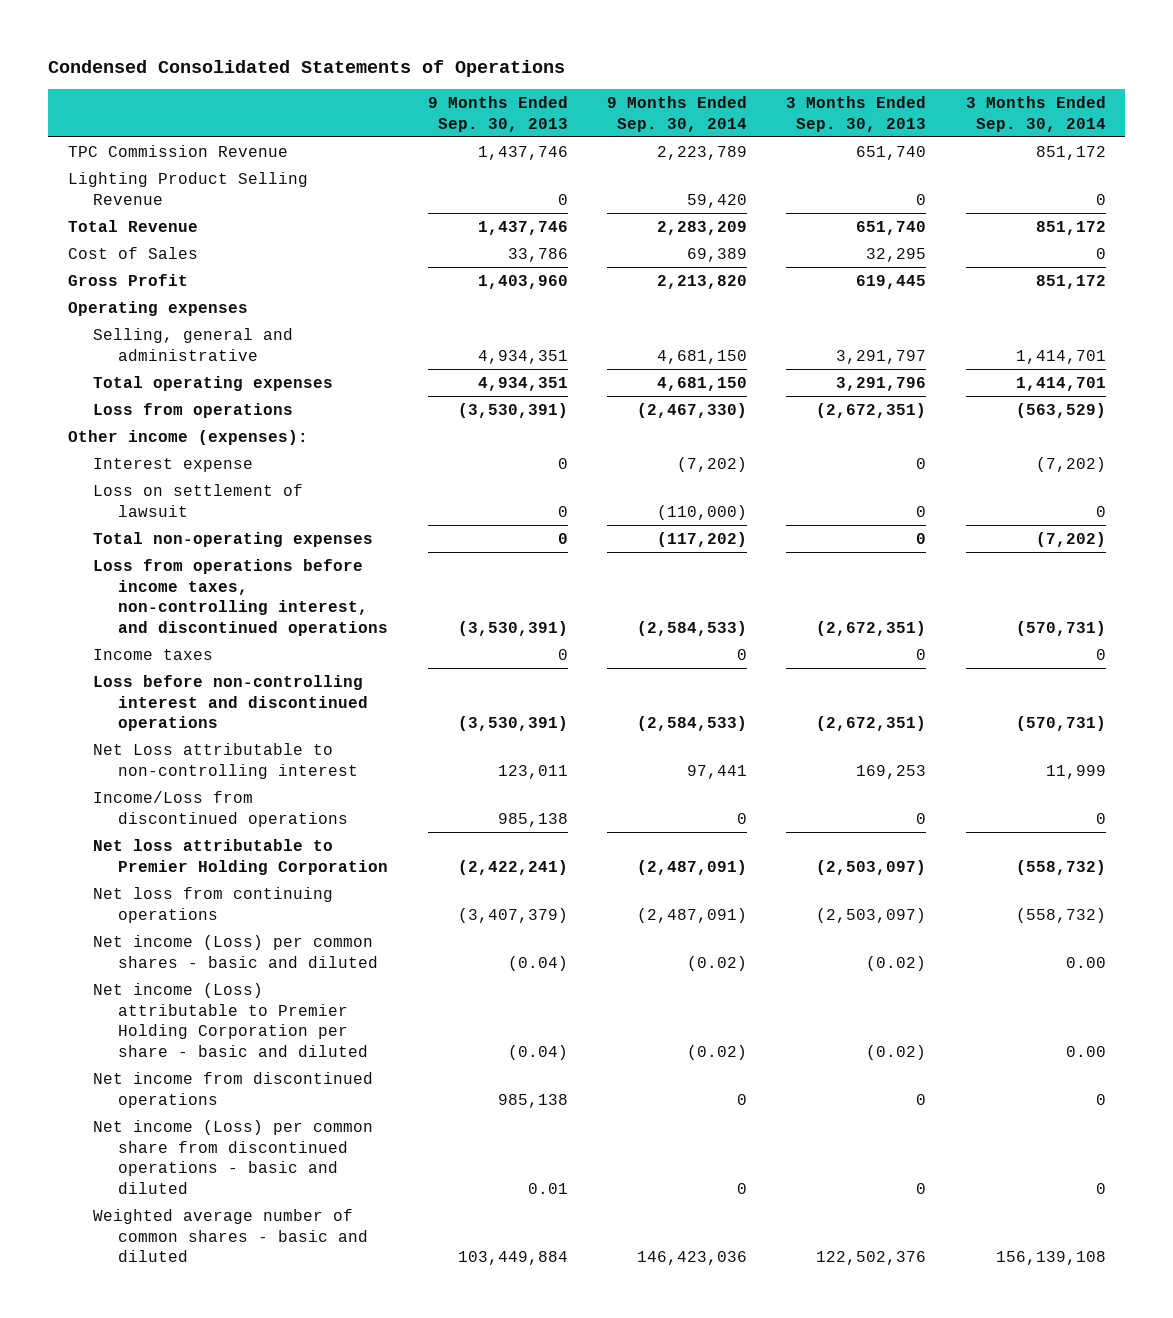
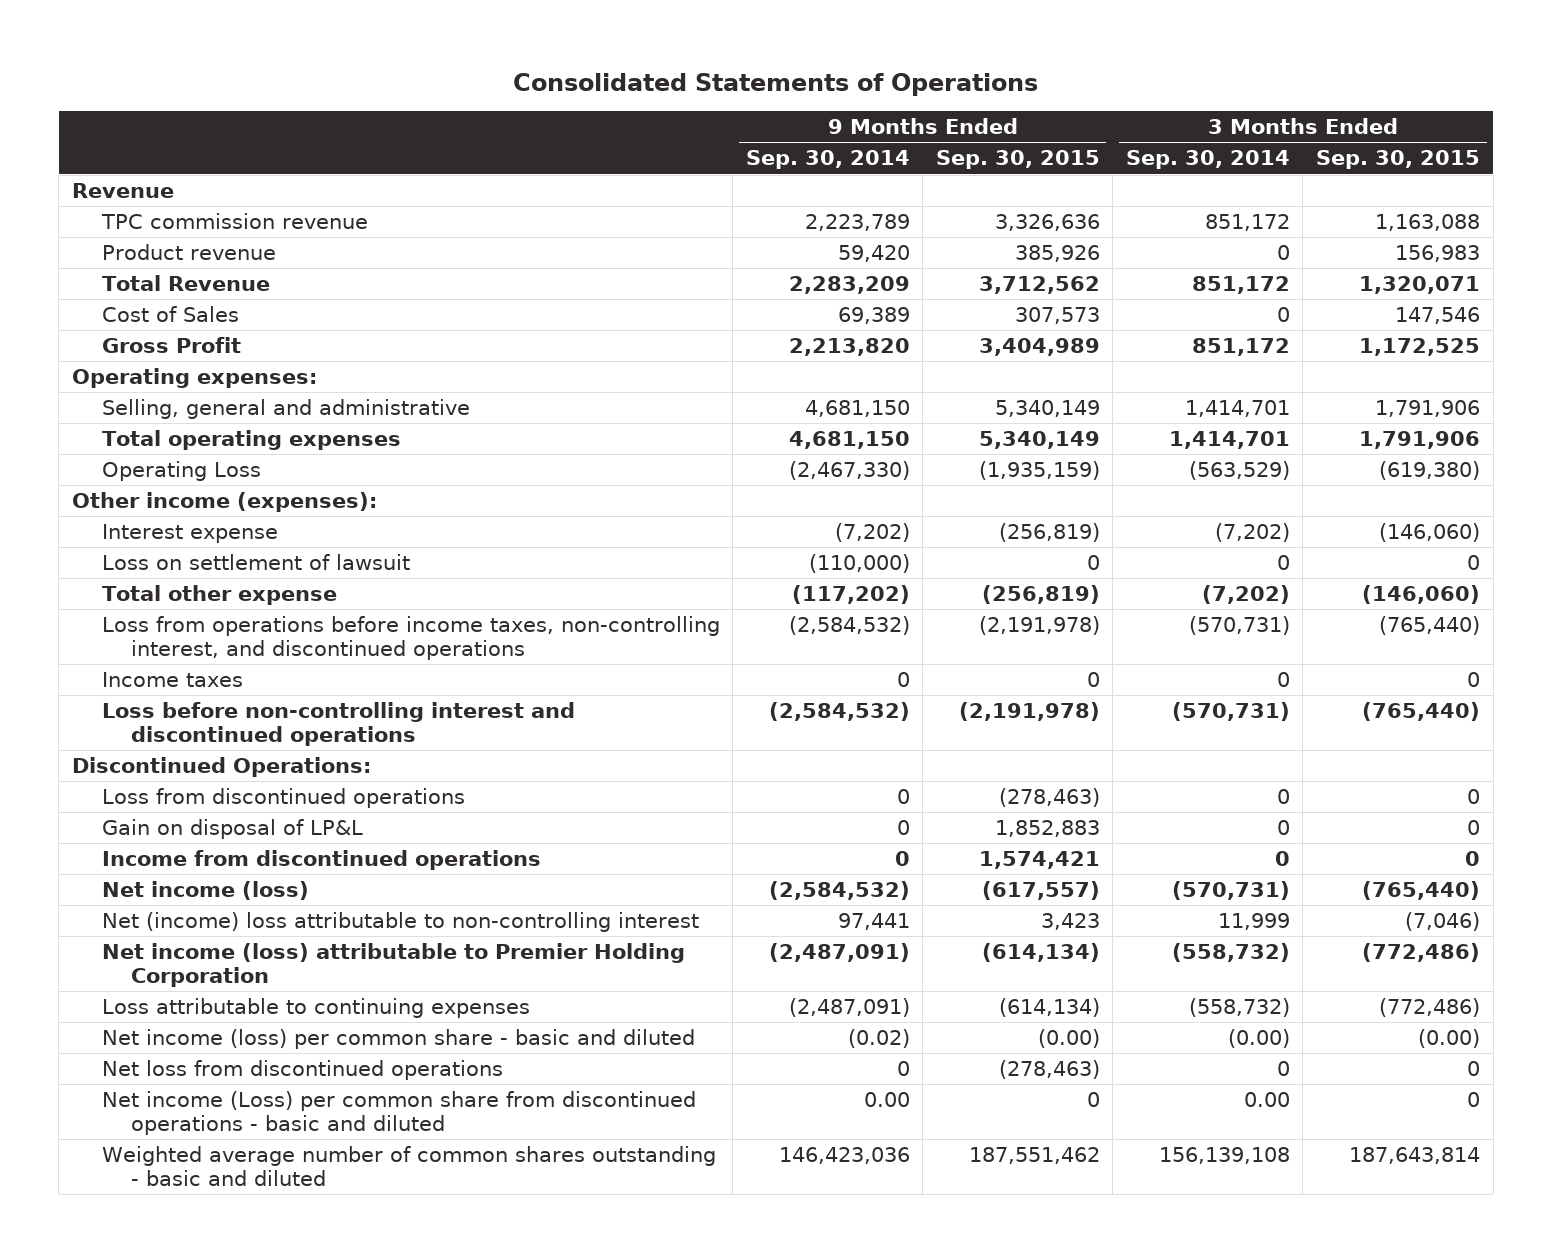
- Condensed Consolidated Statements of Operations
+ Consolidated Statements of Operations
- | 9 Months Ended Sep. 30, 2013 | 9 Months Ended Sep. 30, 2014 | 3 Months Ended Sep. 30, 2013 | 3 Months Ended Sep. 30, 2014
+ | 9 Months Ended Sep. 30, 2014 | 9 Months Ended Sep. 30, 2015 | 3 Months Ended Sep. 30, 2014 | 3 Months Ended Sep. 30, 2015
- TPC Commission Revenue | 1,437,746 | 2,223,789 | 651,740 | 851,172
- Lighting Product Selling Revenue | 0 | 59,420 | 0 | 0
+ Revenue
+ TPC commission revenue | 2,223,789 | 3,326,636 | 851,172 | 1,163,088
+ Product revenue | 59,420 | 385,926 | 0 | 156,983
- Operating expenses
+ Operating expenses:
- Loss from operations | (3,530,391) | (2,467,330) | (2,672,351) | (563,529)
+ Operating Loss | (2,467,330) | (1,935,159) | (563,529) | (619,380)
- Total non-operating expenses | 0 | (117,202) | 0 | (7,202)
- Loss from operations before income taxes, non-controlling interest, and discontinued operations | (3,530,391) | (2,584,533) | (2,672,351) | (570,731)
+ Total other expense | (117,202) | (256,819) | (7,202) | (146,060)
+ Loss from operations before income taxes, non-controlling interest, and discontinued operations | (2,584,532) | (2,191,978) | (570,731) | (765,440)
- Loss before non-controlling interest and discontinued operations | (3,530,391) | (2,584,533) | (2,672,351) | (570,731)
- Net Loss attributable to non-controlling interest | 123,011 | 97,441 | 169,253 | 11,999
- Income/Loss from discontinued operations | 985,138 | 0 | 0 | 0
- Net loss attributable to Premier Holding Corporation | (2,422,241) | (2,487,091) | (2,503,097) | (558,732)
- Net loss from continuing operations | (3,407,379) | (2,487,091) | (2,503,097) | (558,732)
- Net income (Loss) per common shares - basic and diluted | (0.04) | (0.02) | (0.02) | 0.00
- Net income (Loss) attributable to Premier Holding Corporation per share - basic and diluted | (0.04) | (0.02) | (0.02) | 0.00
- Net income from discontinued operations | 985,138 | 0 | 0 | 0
- Net income (Loss) per common share from discontinued operations - basic and diluted | 0.01 | 0 | 0 | 0
- Weighted average number of common shares - basic and diluted | 103,449,884 | 146,423,036 | 122,502,376 | 156,139,108
+ Loss before non-controlling interest and discontinued operations | (2,584,532) | (2,191,978) | (570,731) | (765,440)
+ Discontinued Operations:
+ Loss from discontinued operations | 0 | (278,463) | 0 | 0
+ Gain on disposal of LP&L | 0 | 1,852,883 | 0 | 0
+ Income from discontinued operations | 0 | 1,574,421 | 0 | 0
+ Net income (loss) | (2,584,532) | (617,557) | (570,731) | (765,440)
+ Net (income) loss attributable to non-controlling interest | 97,441 | 3,423 | 11,999 | (7,046)
+ Net income (loss) attributable to Premier Holding Corporation | (2,487,091) | (614,134) | (558,732) | (772,486)
+ Loss attributable to continuing expenses | (2,487,091) | (614,134) | (558,732) | (772,486)
+ Net income (loss) per common share - basic and diluted | (0.02) | (0.00) | (0.00) | (0.00)
+ Net loss from discontinued operations | 0 | (278,463) | 0 | 0
+ Net income (Loss) per common share from discontinued operations - basic and diluted | 0.00 | 0 | 0.00 | 0
+ Weighted average number of common shares outstanding - basic and diluted | 146,423,036 | 187,551,462 | 156,139,108 | 187,643,814

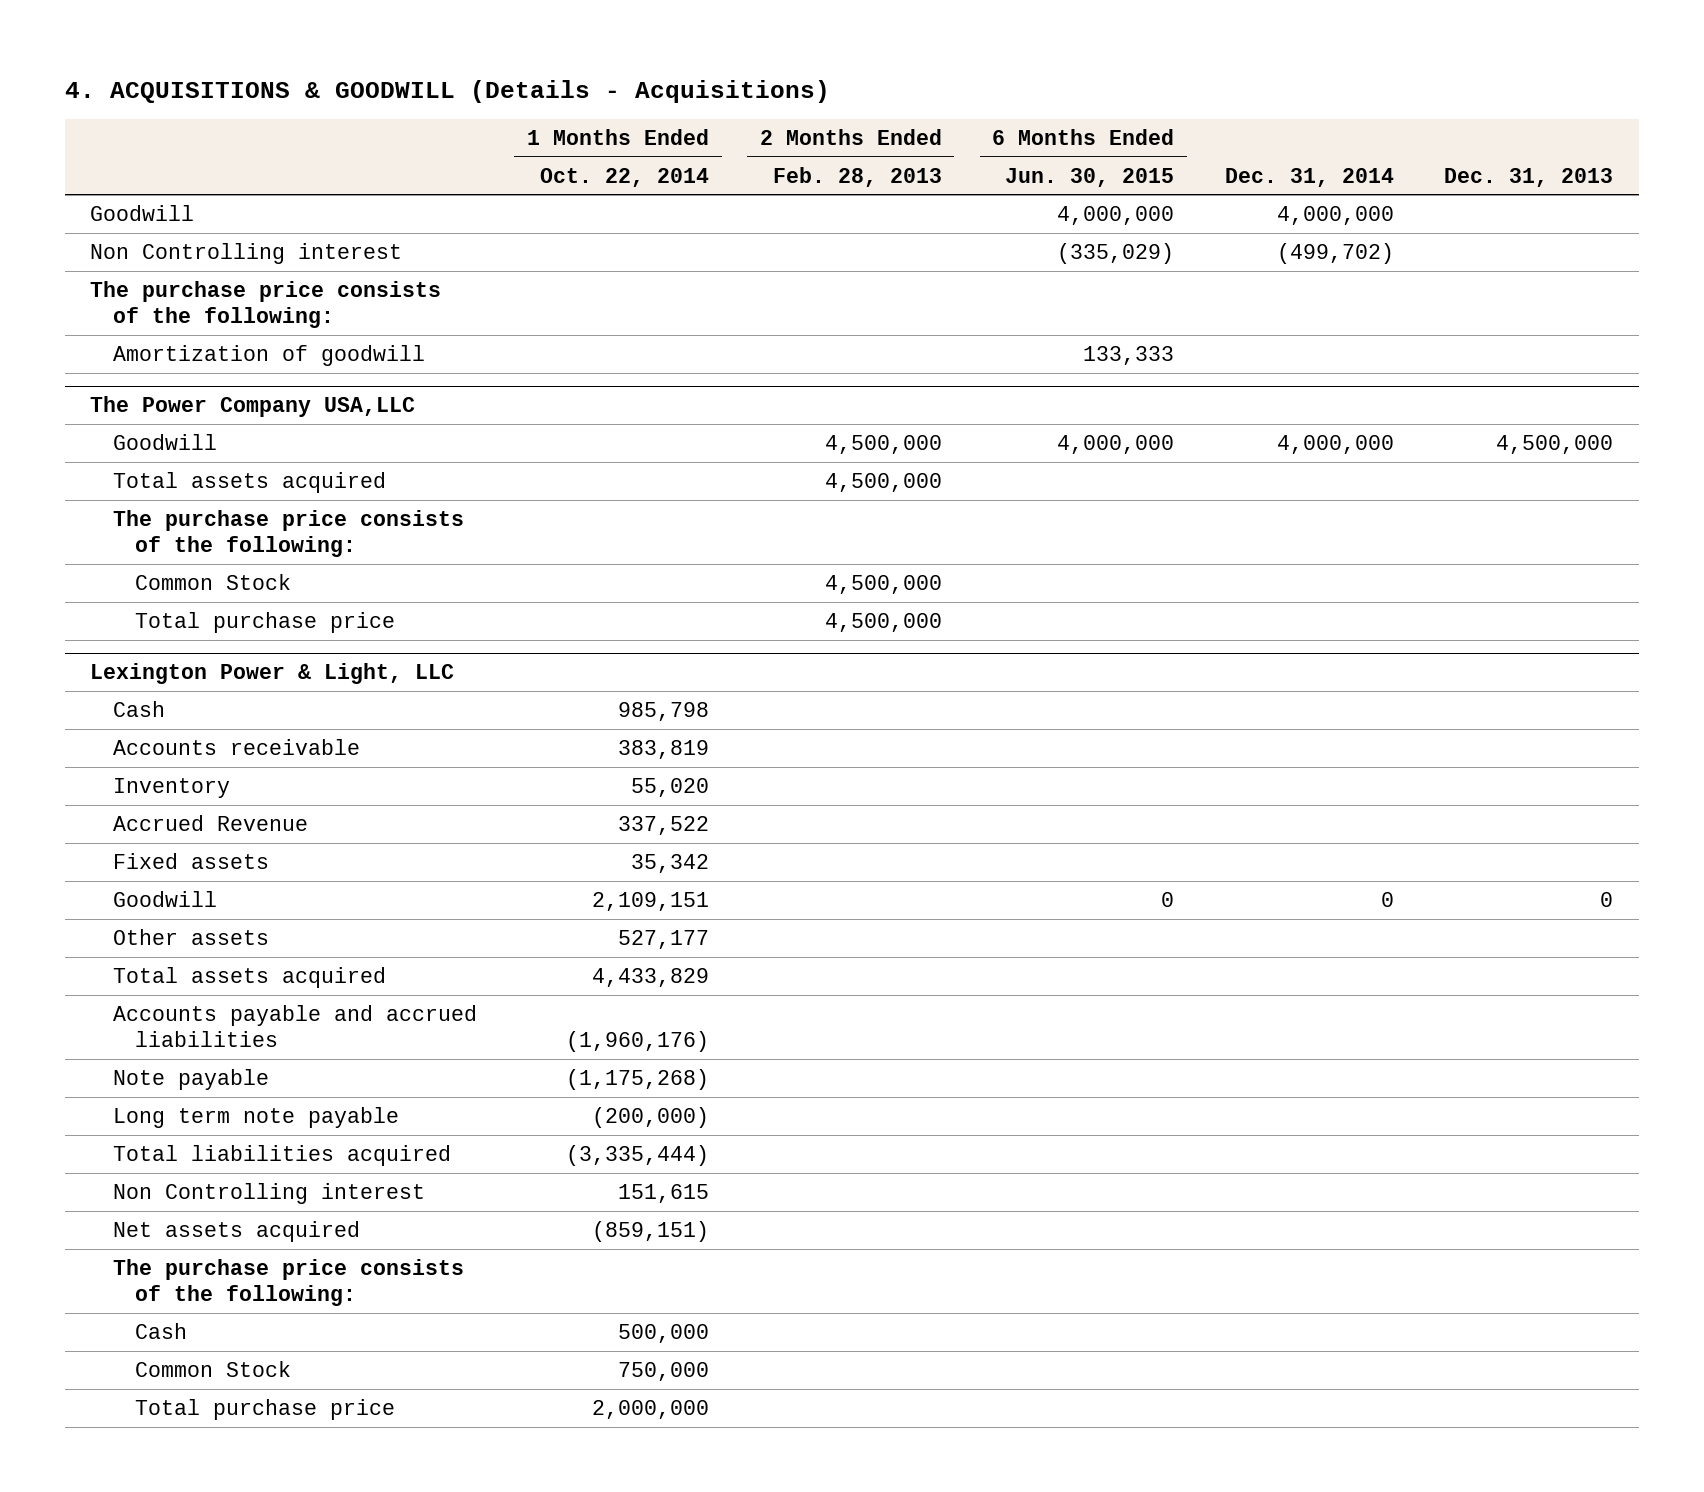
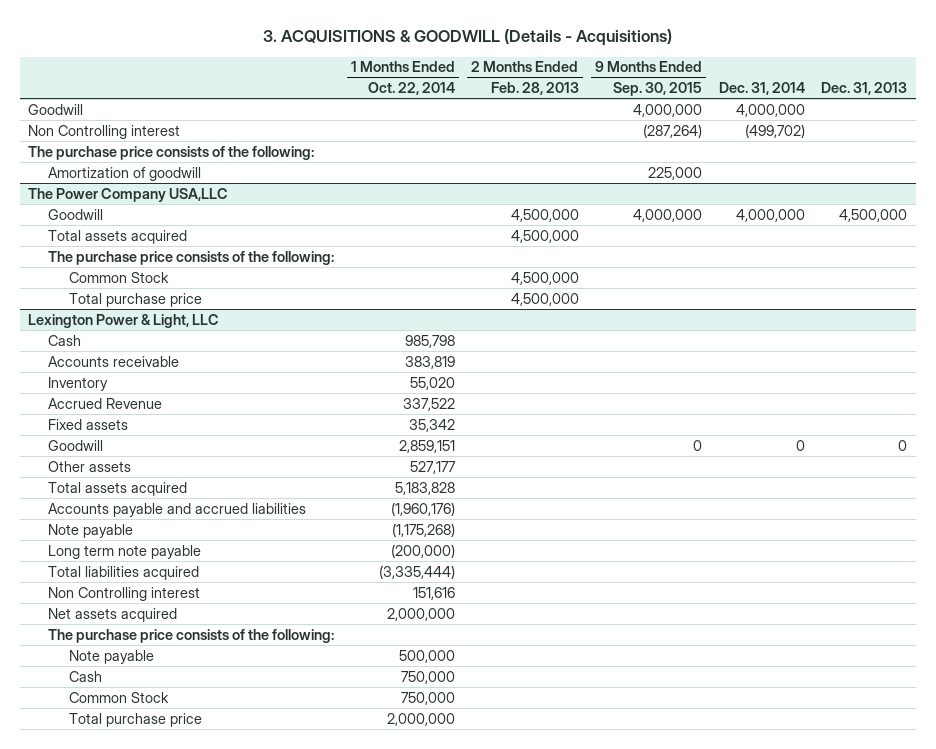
- 4. ACQUISITIONS & GOODWILL (Details - Acquisitions)
+ 3. ACQUISITIONS & GOODWILL (Details - Acquisitions)
- | 1 Months Ended Oct. 22, 2014 | 2 Months Ended Feb. 28, 2013 | 6 Months Ended Jun. 30, 2015 | Dec. 31, 2014 | Dec. 31, 2013
+ | 1 Months Ended Oct. 22, 2014 | 2 Months Ended Feb. 28, 2013 | 9 Months Ended Sep. 30, 2015 | Dec. 31, 2014 | Dec. 31, 2013
@ Lexington Power & Light, LLC
- Goodwill | 2,109,151 | | 0 | 0 | 0
+ Goodwill | 2,859,151 | | 0 | 0 | 0
- Total assets acquired | 4,433,829 | | | |
+ Total assets acquired | 5,183,828 | | | |
- Non Controlling interest | 151,615 | | | |
- Net assets acquired | (859,151) | | | |
+ Non Controlling interest | 151,616 | | | |
+ Net assets acquired | 2,000,000 | | | |
- Cash | 500,000 | | | |
+ Note payable | 500,000 | | | |
+ Cash | 750,000 | | | |

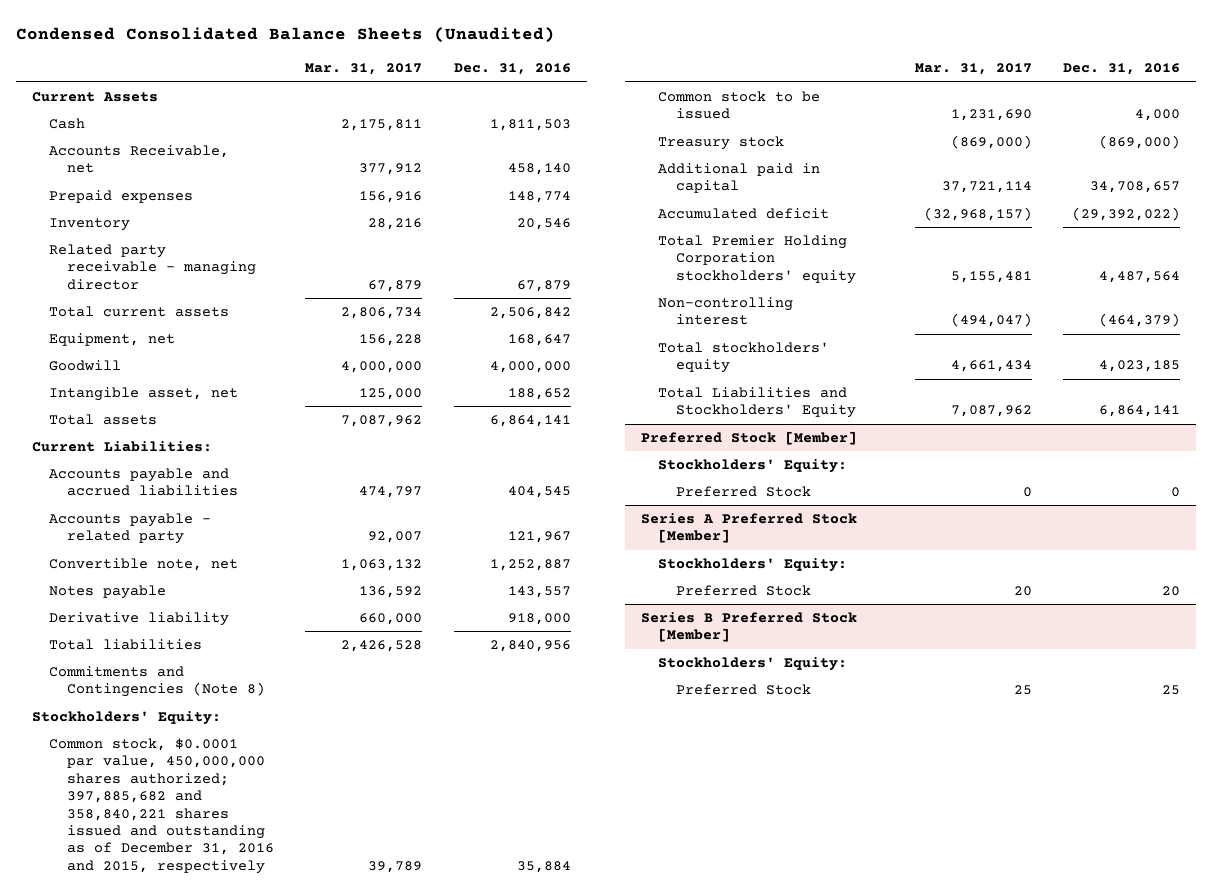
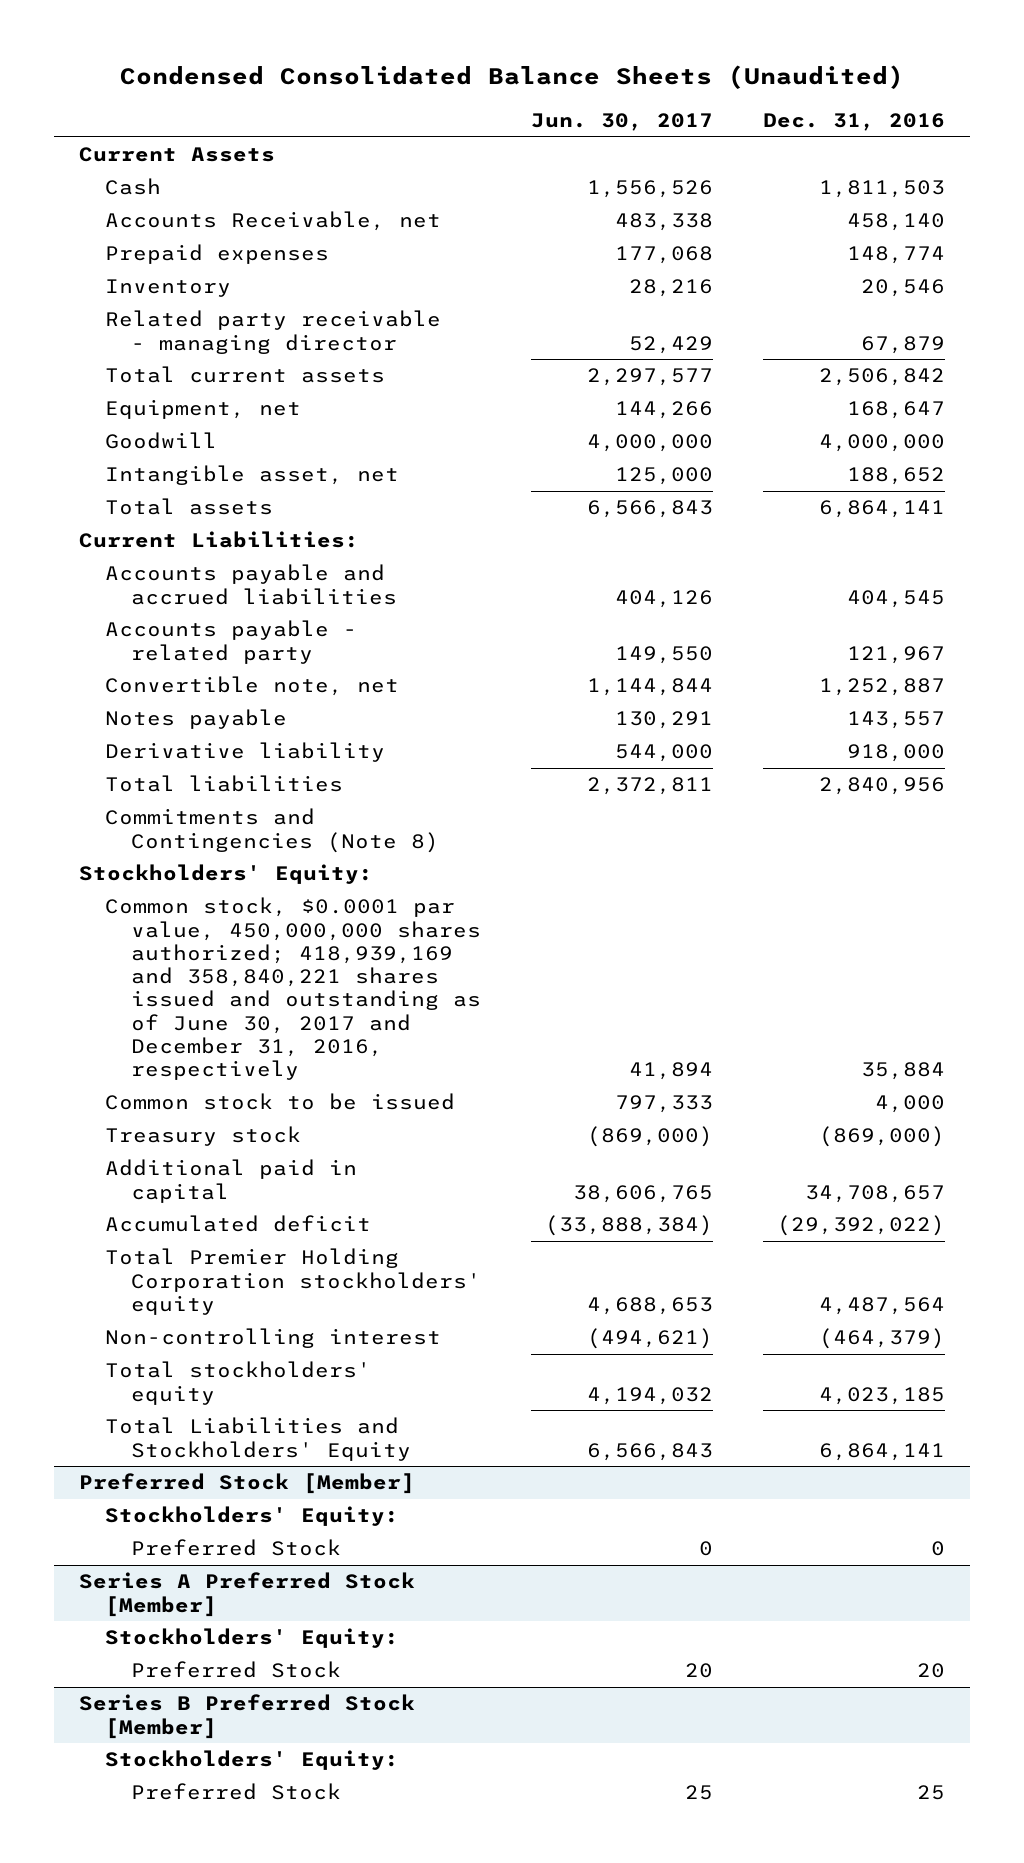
- | Mar. 31, 2017 | Dec. 31, 2016
+ | Jun. 30, 2017 | Dec. 31, 2016
- Common stock, $0.0001 par value, 450,000,000 shares authorized; 397,885,682 and 358,840,221 shares issued and outstanding as of December 31, 2016 and 2015, respectively | 39,789 | 35,884
+ Common stock, $0.0001 par value, 450,000,000 shares authorized; 418,939,169 and 358,840,221 shares issued and outstanding as of June 30, 2017 and December 31, 2016, respectively | 41,894 | 35,884

